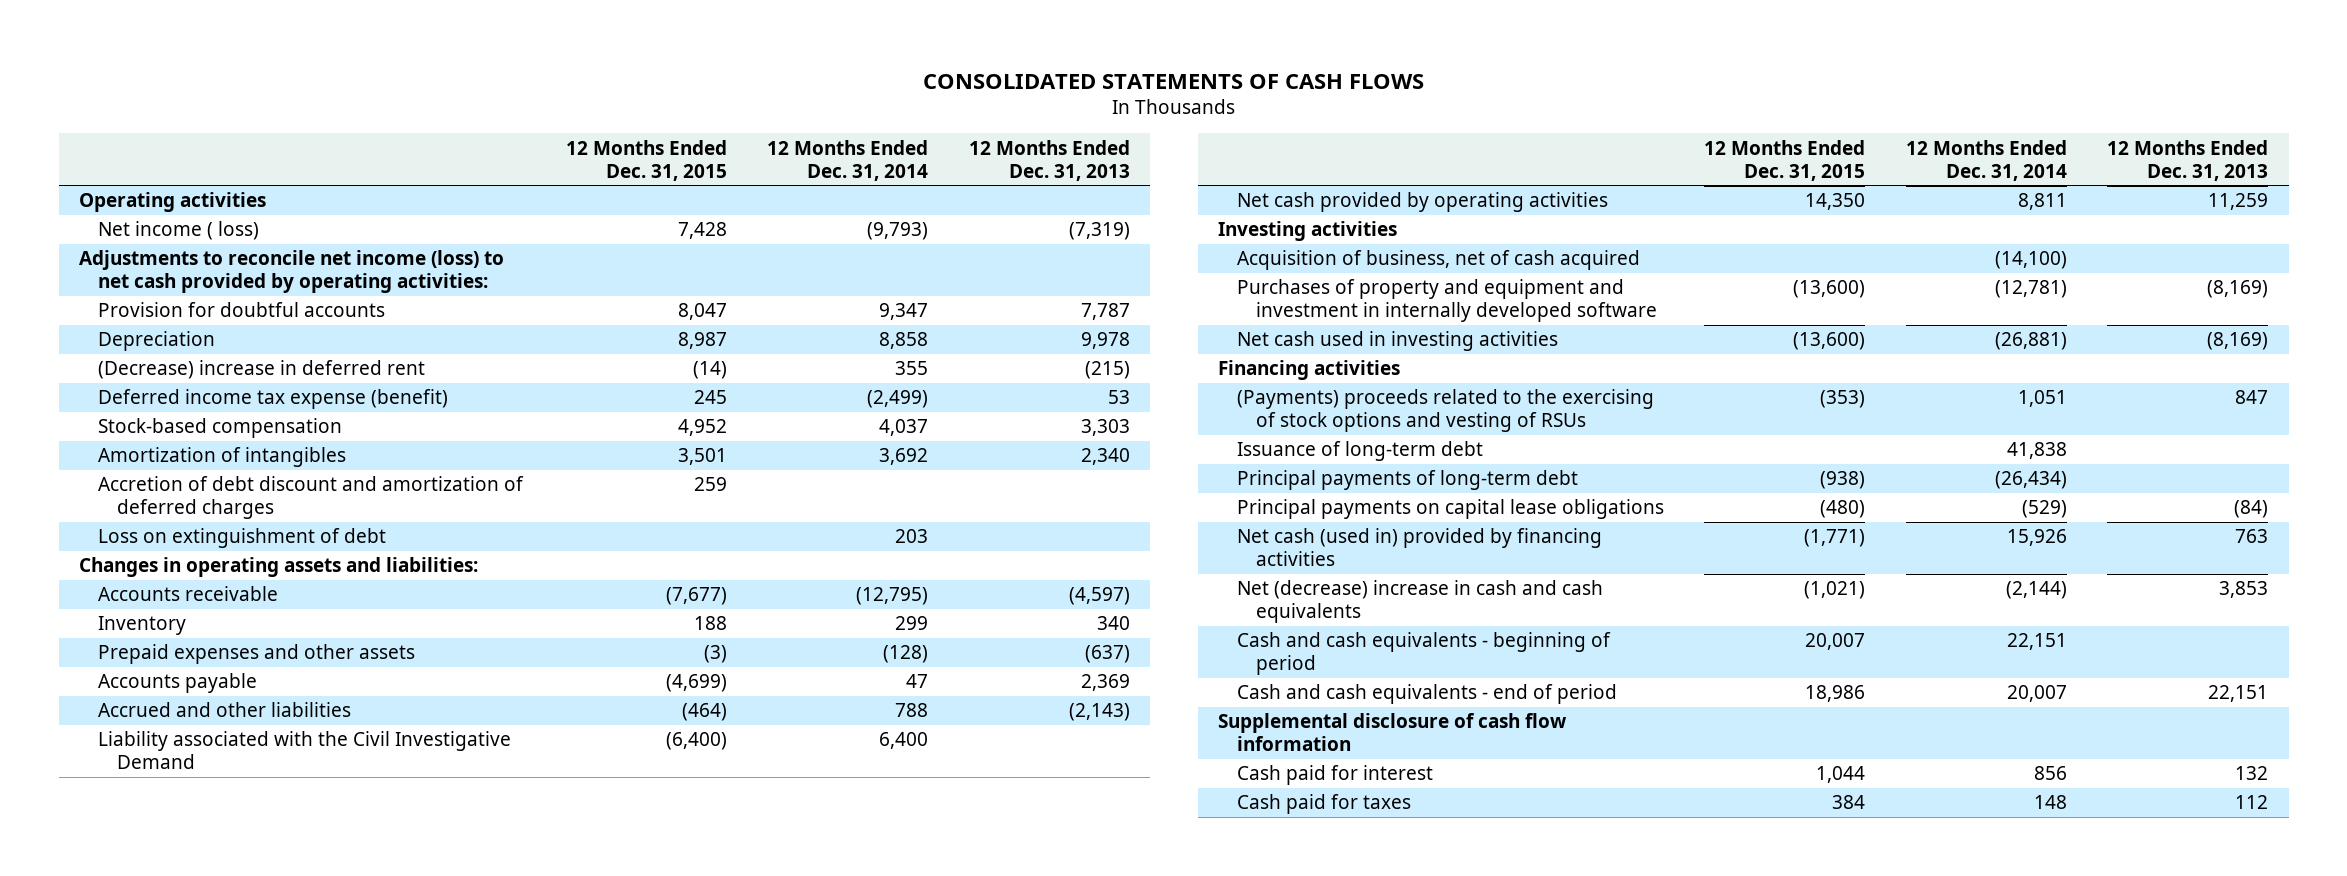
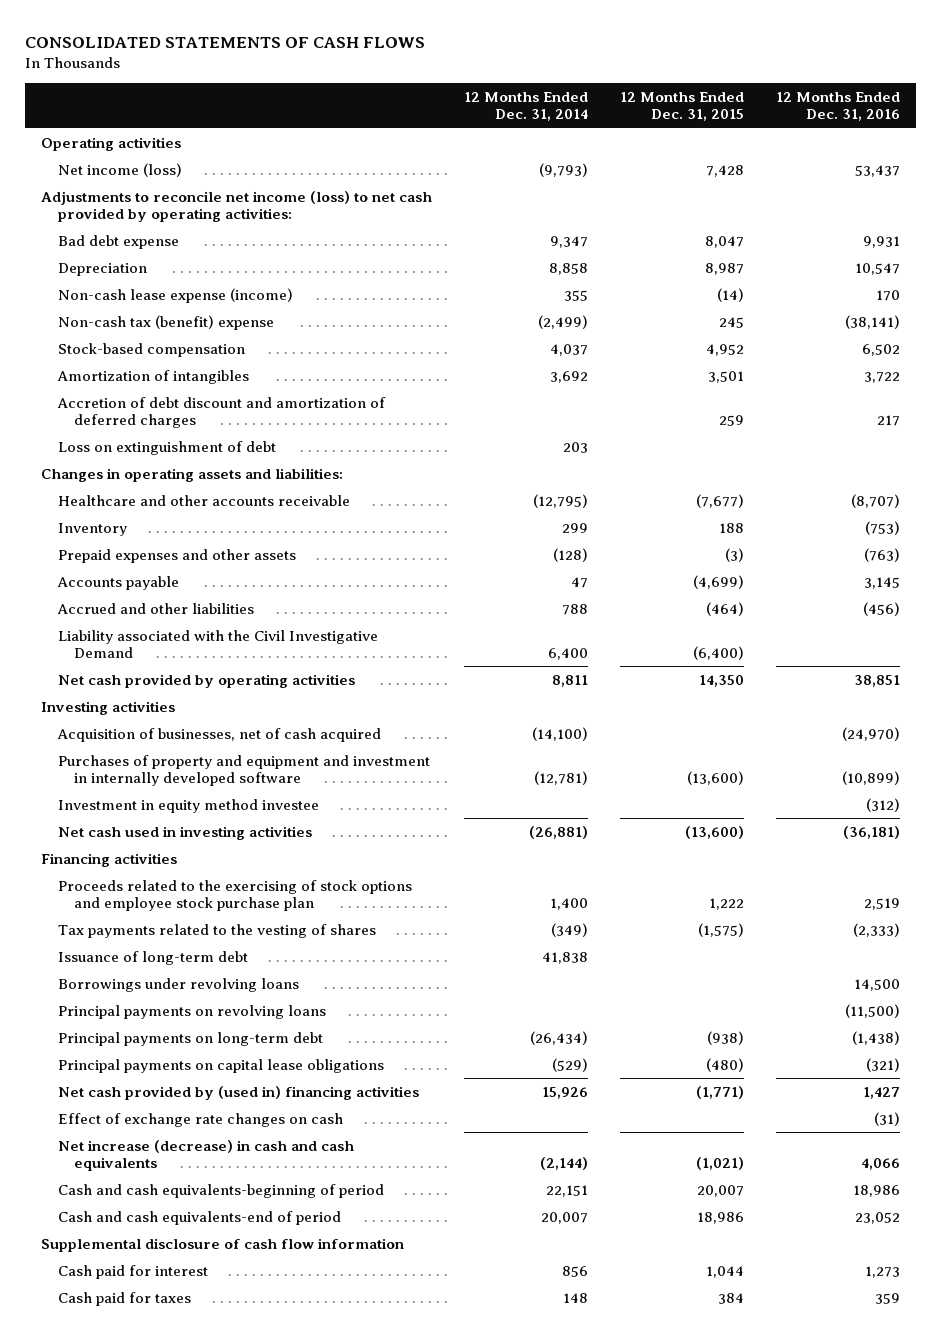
- | 12 Months Ended Dec. 31, 2015 | 12 Months Ended Dec. 31, 2014 | 12 Months Ended Dec. 31, 2013
+ | 12 Months Ended Dec. 31, 2014 | 12 Months Ended Dec. 31, 2015 | 12 Months Ended Dec. 31, 2016
- Net income ( loss) | 7,428 | (9,793) | (7,319)
+ Net income (loss) | (9,793) | 7,428 | 53,437
- Provision for doubtful accounts | 8,047 | 9,347 | 7,787
+ Bad debt expense | 9,347 | 8,047 | 9,931
- (Decrease) increase in deferred rent | (14) | 355 | (215)
- Deferred income tax expense (benefit) | 245 | (2,499) | 53
+ Non-cash lease expense (income) | 355 | (14) | 170
+ Non-cash tax (benefit) expense | (2,499) | 245 | (38,141)
- Accounts receivable | (7,677) | (12,795) | (4,597)
+ Healthcare and other accounts receivable | (12,795) | (7,677) | (8,707)
- Acquisition of business, net of cash acquired | | (14,100) |
+ Acquisition of businesses, net of cash acquired | (14,100) | | (24,970)
+ Investment in equity method investee | | | (312)
- (Payments) proceeds related to the exercising of stock options and vesting of RSUs | (353) | 1,051 | 847
+ Proceeds related to the exercising of stock options and employee stock purchase plan | 1,400 | 1,222 | 2,519
+ Tax payments related to the vesting of shares | (349) | (1,575) | (2,333)
- Principal payments of long-term debt | (938) | (26,434) |
+ Borrowings under revolving loans | | | 14,500
+ Principal payments on revolving loans | | | (11,500)
+ Principal payments on long-term debt | (26,434) | (938) | (1,438)
- Net cash (used in) provided by financing activities | (1,771) | 15,926 | 763
- Net (decrease) increase in cash and cash equivalents | (1,021) | (2,144) | 3,853
- Cash and cash equivalents - beginning of period | 20,007 | 22,151 |
- Cash and cash equivalents - end of period | 18,986 | 20,007 | 22,151
+ Net cash provided by (used in) financing activities | 15,926 | (1,771) | 1,427
+ Effect of exchange rate changes on cash | | | (31)
+ Net increase (decrease) in cash and cash equivalents | (2,144) | (1,021) | 4,066
+ Cash and cash equivalents-beginning of period | 22,151 | 20,007 | 18,986
+ Cash and cash equivalents-end of period | 20,007 | 18,986 | 23,052

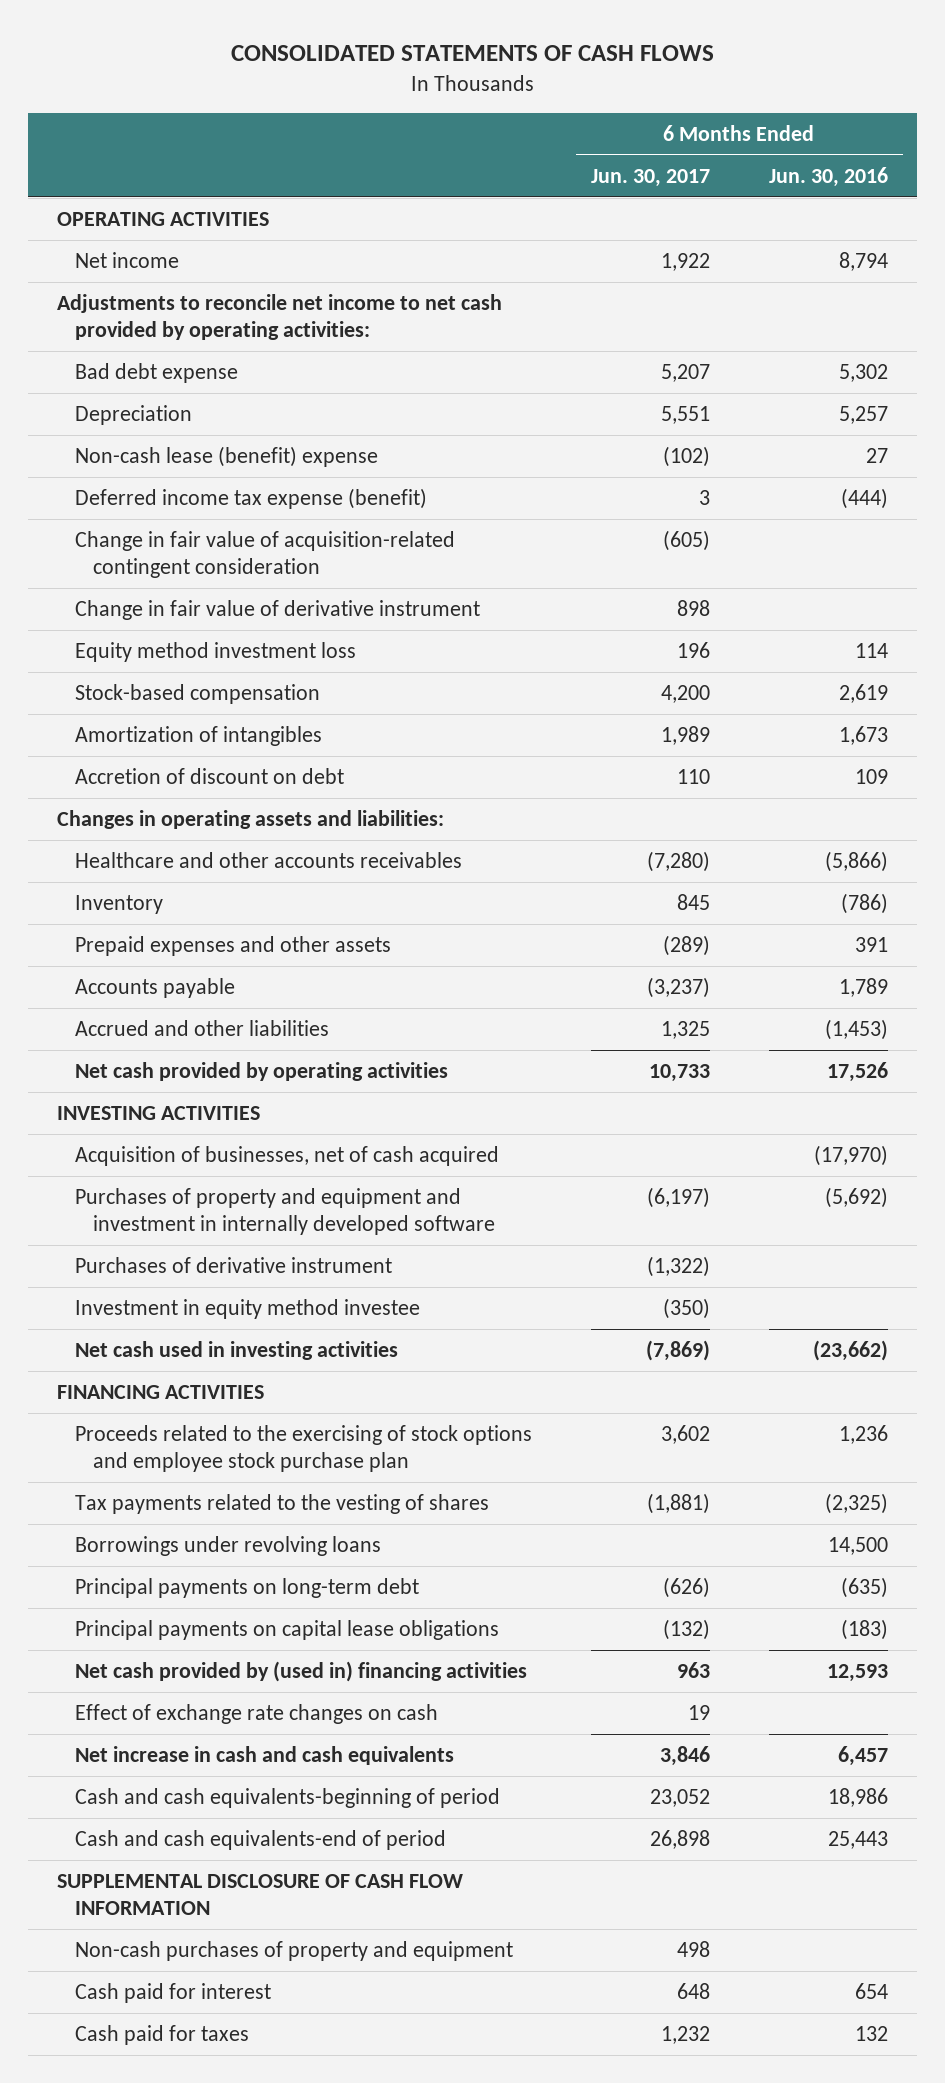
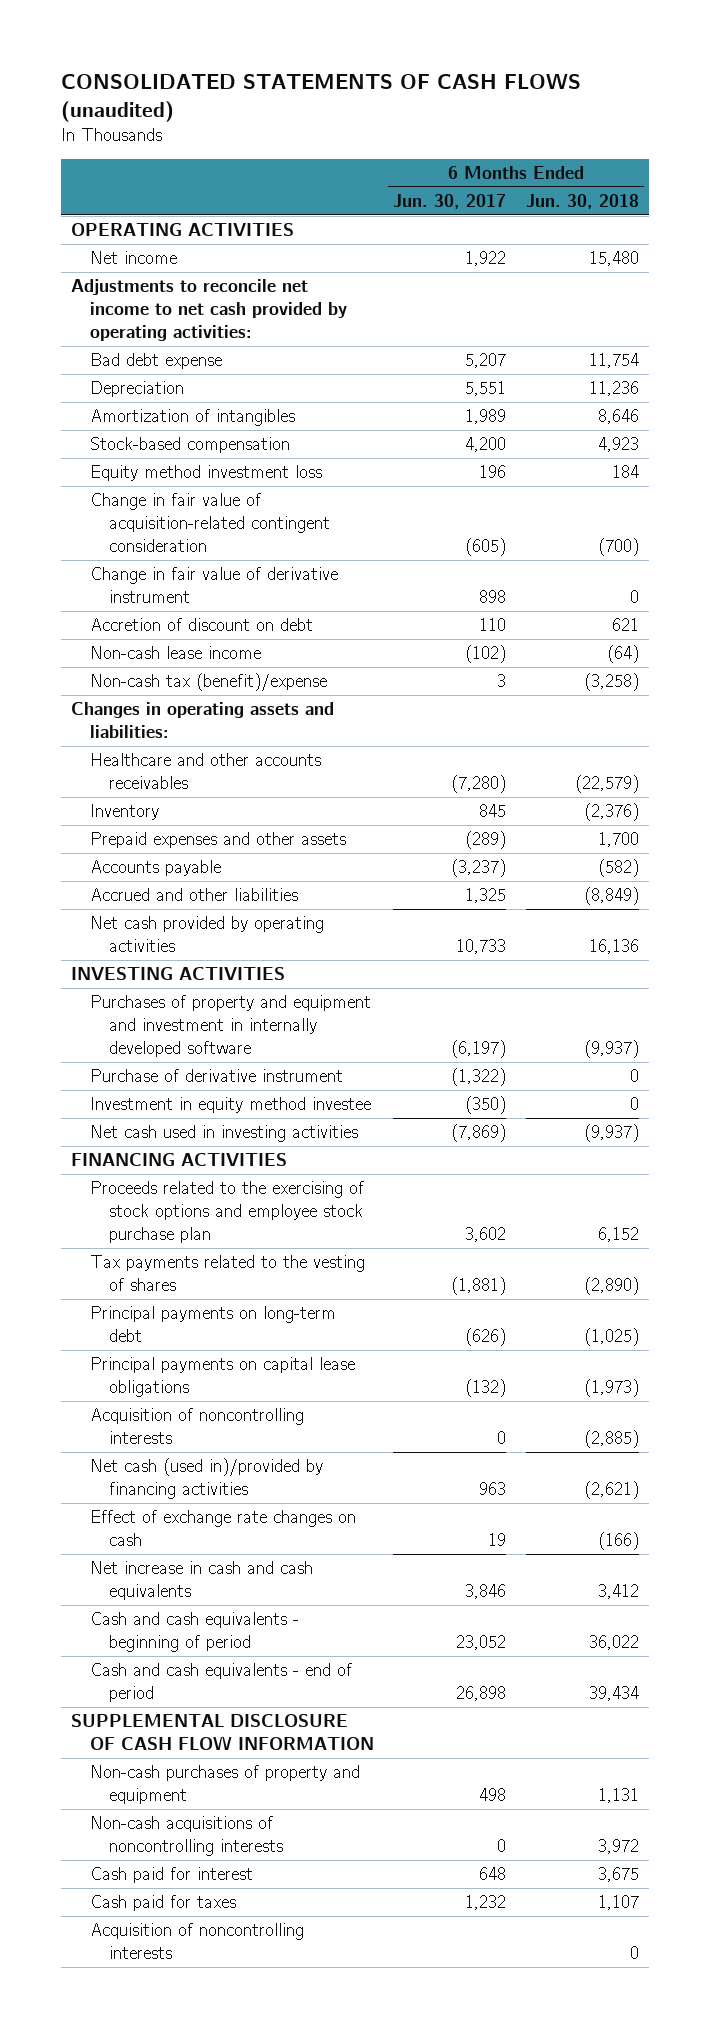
- CONSOLIDATED STATEMENTS OF CASH FLOWS
+ CONSOLIDATED STATEMENTS OF CASH FLOWS (unaudited)
- | 6 Months Ended Jun. 30, 2017 | 6 Months Ended Jun. 30, 2016
+ | 6 Months Ended Jun. 30, 2017 | 6 Months Ended Jun. 30, 2018
- Non-cash lease (benefit) expense | (102) | 27
- Deferred income tax expense (benefit) | 3 | (444)
moved up: Amortization of intangibles | 1,989 | 8,646
moved up: Stock-based compensation | 4,200 | 4,923
moved up: Equity method investment loss | 196 | 184
+ Non-cash lease income | (102) | (64)
+ Non-cash tax (benefit)/expense | 3 | (3,258)
- Acquisition of businesses, net of cash acquired | | (17,970)
- Purchases of derivative instrument | (1,322) |
+ Purchase of derivative instrument | (1,322) | 0
- Borrowings under revolving loans | | 14,500
- Net cash provided by (used in) financing activities | 963 | 12,593
+ Acquisition of noncontrolling interests | 0 | (2,885)
+ Net cash (used in)/provided by financing activities | 963 | (2,621)
- Cash and cash equivalents-beginning of period | 23,052 | 18,986
- Cash and cash equivalents-end of period | 26,898 | 25,443
+ Cash and cash equivalents - beginning of period | 23,052 | 36,022
+ Cash and cash equivalents - end of period | 26,898 | 39,434
+ Non-cash acquisitions of noncontrolling interests | 0 | 3,972
+ Acquisition of noncontrolling interests | | 0

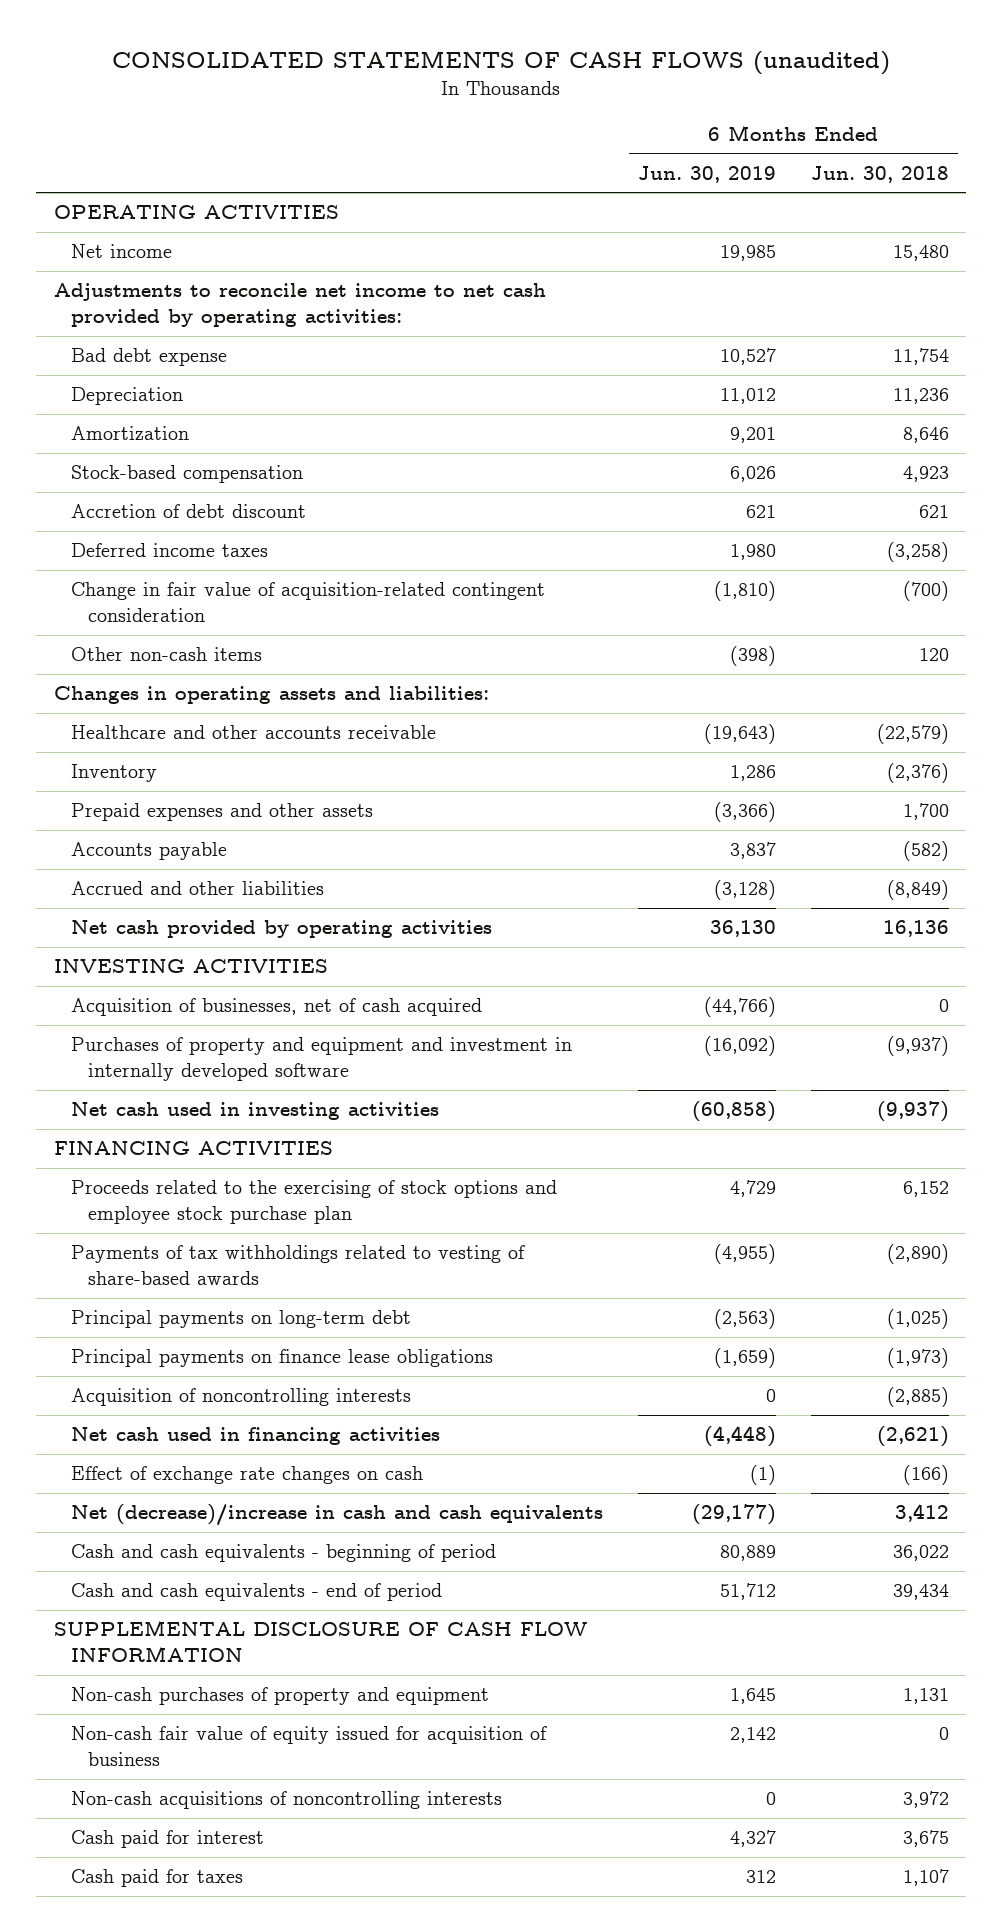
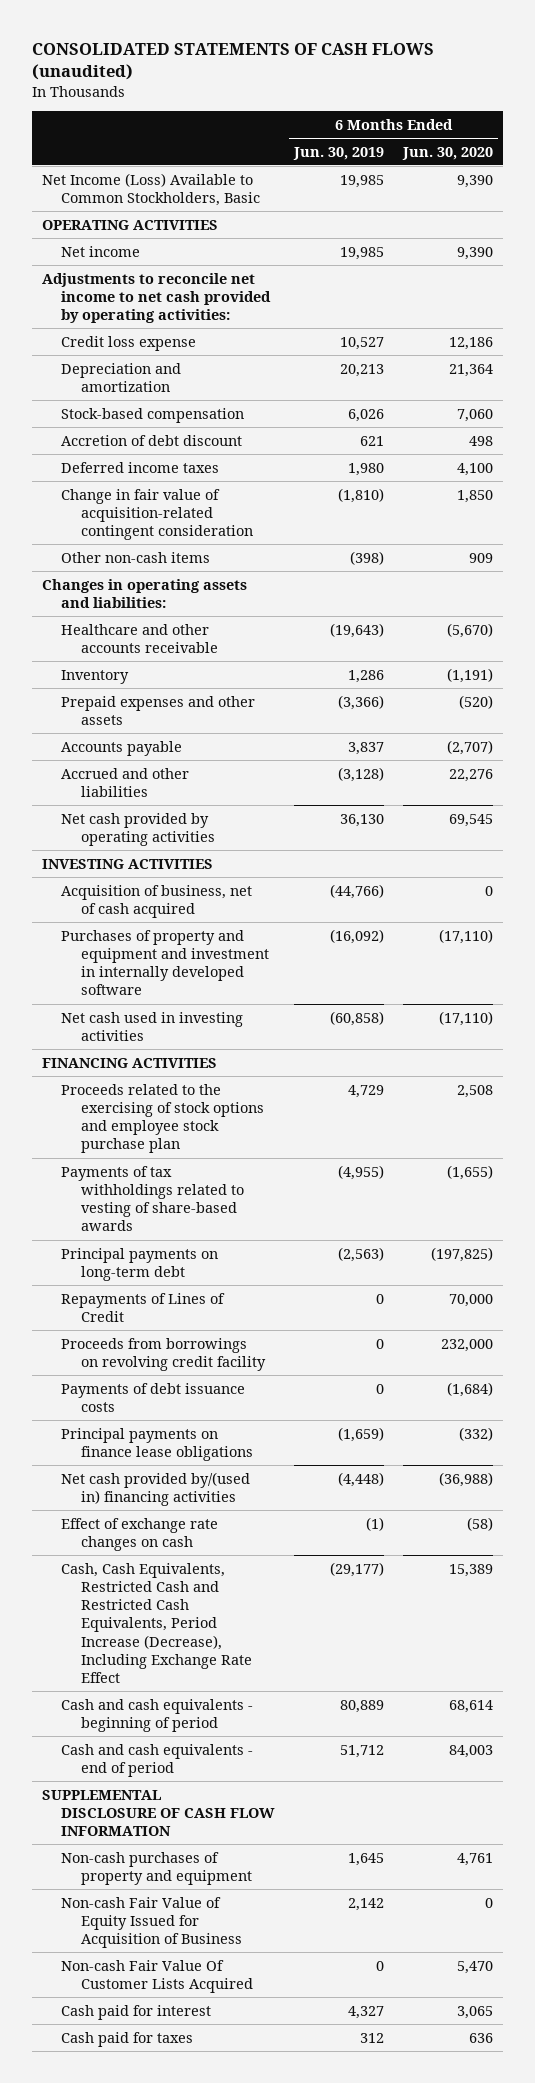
- | 6 Months Ended Jun. 30, 2019 | 6 Months Ended Jun. 30, 2018
+ | 6 Months Ended Jun. 30, 2019 | 6 Months Ended Jun. 30, 2020
+ Net Income (Loss) Available to Common Stockholders, Basic | 19,985 | 9,390
- Bad debt expense | 10,527 | 11,754
- Depreciation | 11,012 | 11,236
- Amortization | 9,201 | 8,646
+ Credit loss expense | 10,527 | 12,186
+ Depreciation and amortization | 20,213 | 21,364
- Acquisition of businesses, net of cash acquired | (44,766) | 0
+ Acquisition of business, net of cash acquired | (44,766) | 0
+ Repayments of Lines of Credit | 0 | 70,000
+ Proceeds from borrowings on revolving credit facility | 0 | 232,000
+ Payments of debt issuance costs | 0 | (1,684)
- Acquisition of noncontrolling interests | 0 | (2,885)
- Net cash used in financing activities | (4,448) | (2,621)
+ Net cash provided by/(used in) financing activities | (4,448) | (36,988)
- Net (decrease)/increase in cash and cash equivalents | (29,177) | 3,412
+ Cash, Cash Equivalents, Restricted Cash and Restricted Cash Equivalents, Period Increase (Decrease), Including Exchange Rate Effect | (29,177) | 15,389
- Non-cash fair value of equity issued for acquisition of business | 2,142 | 0
- Non-cash acquisitions of noncontrolling interests | 0 | 3,972
+ Non-cash Fair Value of Equity Issued for Acquisition of Business | 2,142 | 0
+ Non-cash Fair Value Of Customer Lists Acquired | 0 | 5,470

